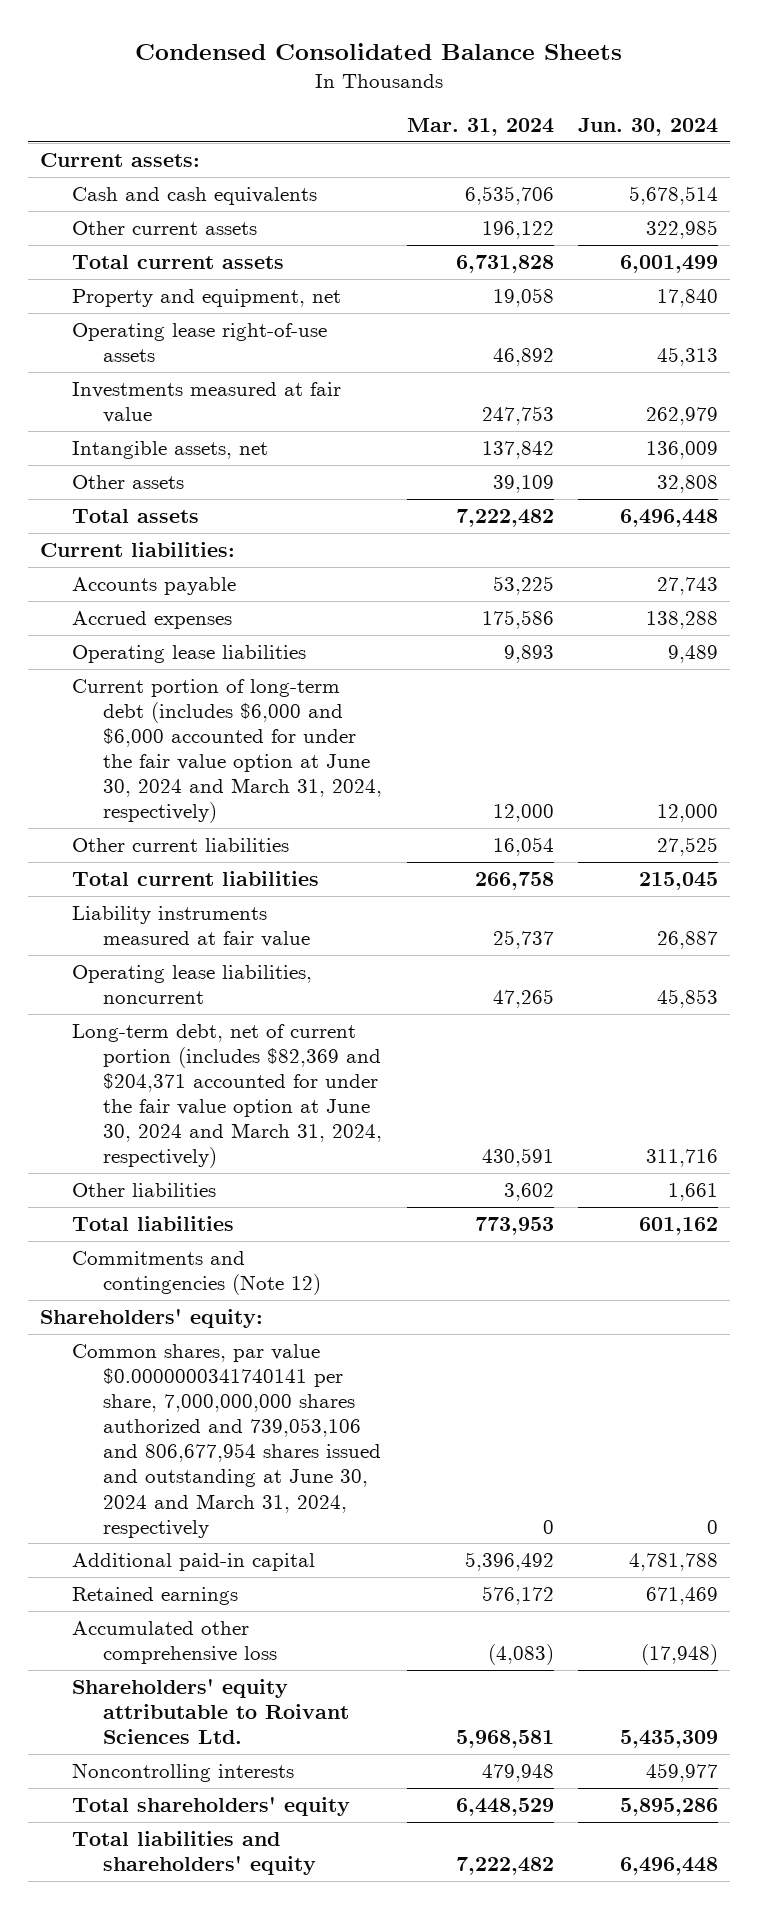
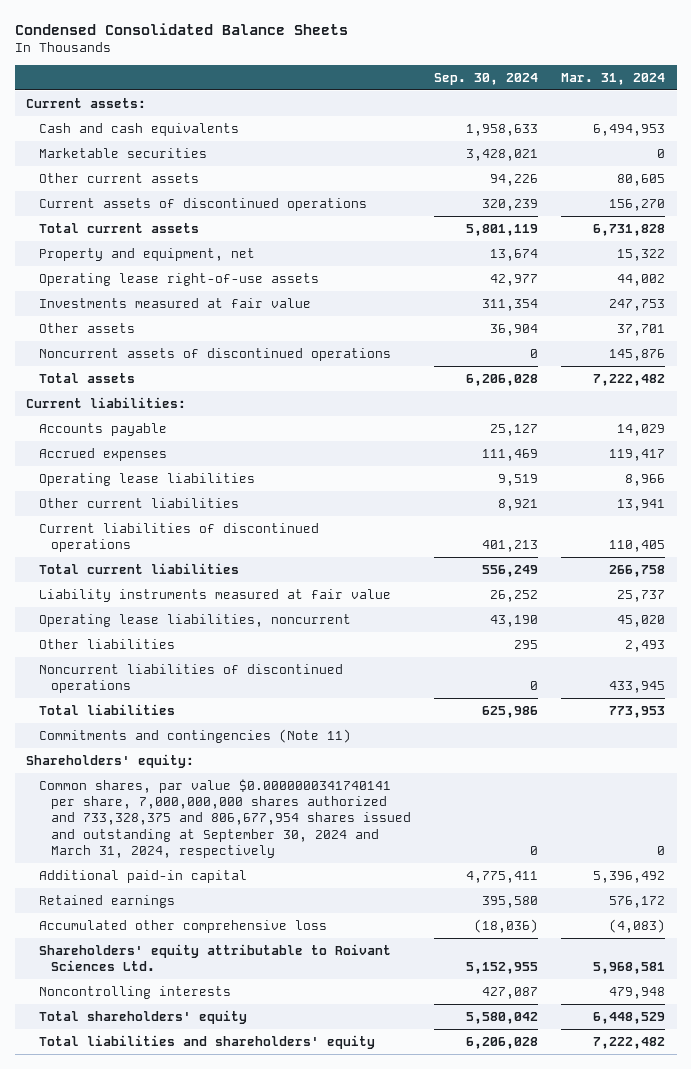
- | Mar. 31, 2024 | Jun. 30, 2024
+ | Sep. 30, 2024 | Mar. 31, 2024
- Cash and cash equivalents | 6,535,706 | 5,678,514
- Other current assets | 196,122 | 322,985
+ Cash and cash equivalents | 1,958,633 | 6,494,953
+ Marketable securities | 3,428,021 | 0
+ Other current assets | 94,226 | 80,605
+ Current assets of discontinued operations | 320,239 | 156,270
- Property and equipment, net | 19,058 | 17,840
- Operating lease right-of-use assets | 46,892 | 45,313
+ Property and equipment, net | 13,674 | 15,322
+ Operating lease right-of-use assets | 42,977 | 44,002
- Intangible assets, net | 137,842 | 136,009
- Other assets | 39,109 | 32,808
+ Other assets | 36,904 | 37,701
+ Noncurrent assets of discontinued operations | 0 | 145,876
- Accounts payable | 53,225 | 27,743
- Accrued expenses | 175,586 | 138,288
- Operating lease liabilities | 9,893 | 9,489
- Current portion of long-term debt (includes $6,000 and $6,000 accounted for under the fair value option at June 30, 2024 and March 31, 2024, respectively) | 12,000 | 12,000
- Other current liabilities | 16,054 | 27,525
+ Accounts payable | 25,127 | 14,029
+ Accrued expenses | 111,469 | 119,417
+ Operating lease liabilities | 9,519 | 8,966
+ Other current liabilities | 8,921 | 13,941
+ Current liabilities of discontinued operations | 401,213 | 110,405
- Operating lease liabilities, noncurrent | 47,265 | 45,853
- Long-term debt, net of current portion (includes $82,369 and $204,371 accounted for under the fair value option at June 30, 2024 and March 31, 2024, respectively) | 430,591 | 311,716
- Other liabilities | 3,602 | 1,661
+ Operating lease liabilities, noncurrent | 43,190 | 45,020
+ Other liabilities | 295 | 2,493
+ Noncurrent liabilities of discontinued operations | 0 | 433,945
- Commitments and contingencies (Note 12)
+ Commitments and contingencies (Note 11)
- Common shares, par value $0.0000000341740141 per share, 7,000,000,000 shares authorized and 739,053,106 and 806,677,954 shares issued and outstanding at June 30, 2024 and March 31, 2024, respectively | 0 | 0
+ Common shares, par value $0.0000000341740141 per share, 7,000,000,000 shares authorized and 733,328,375 and 806,677,954 shares issued and outstanding at September 30, 2024 and March 31, 2024, respectively | 0 | 0

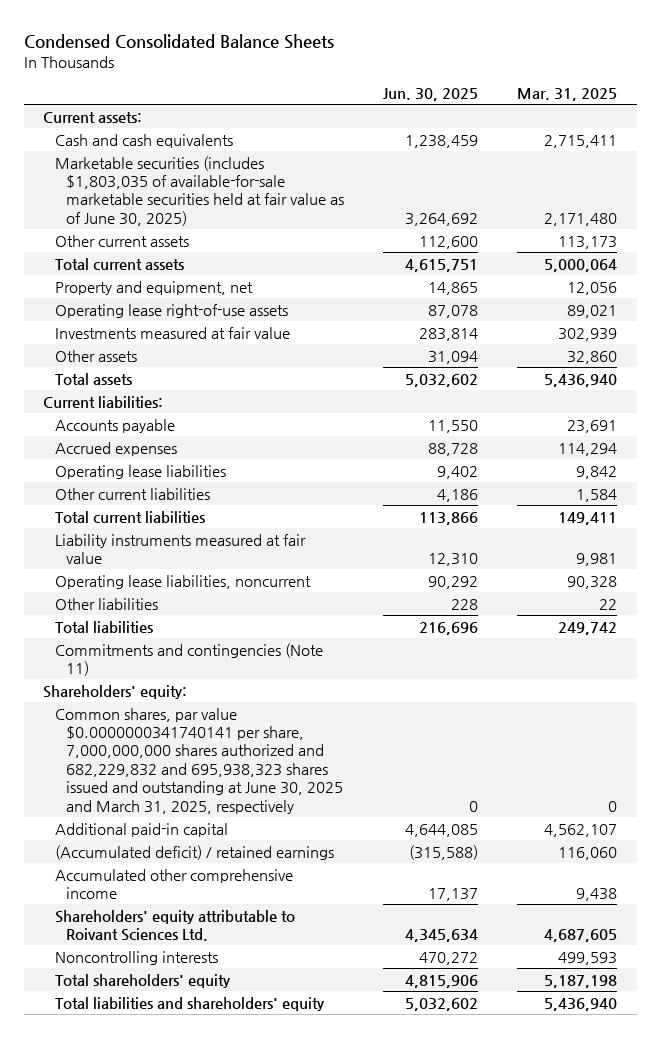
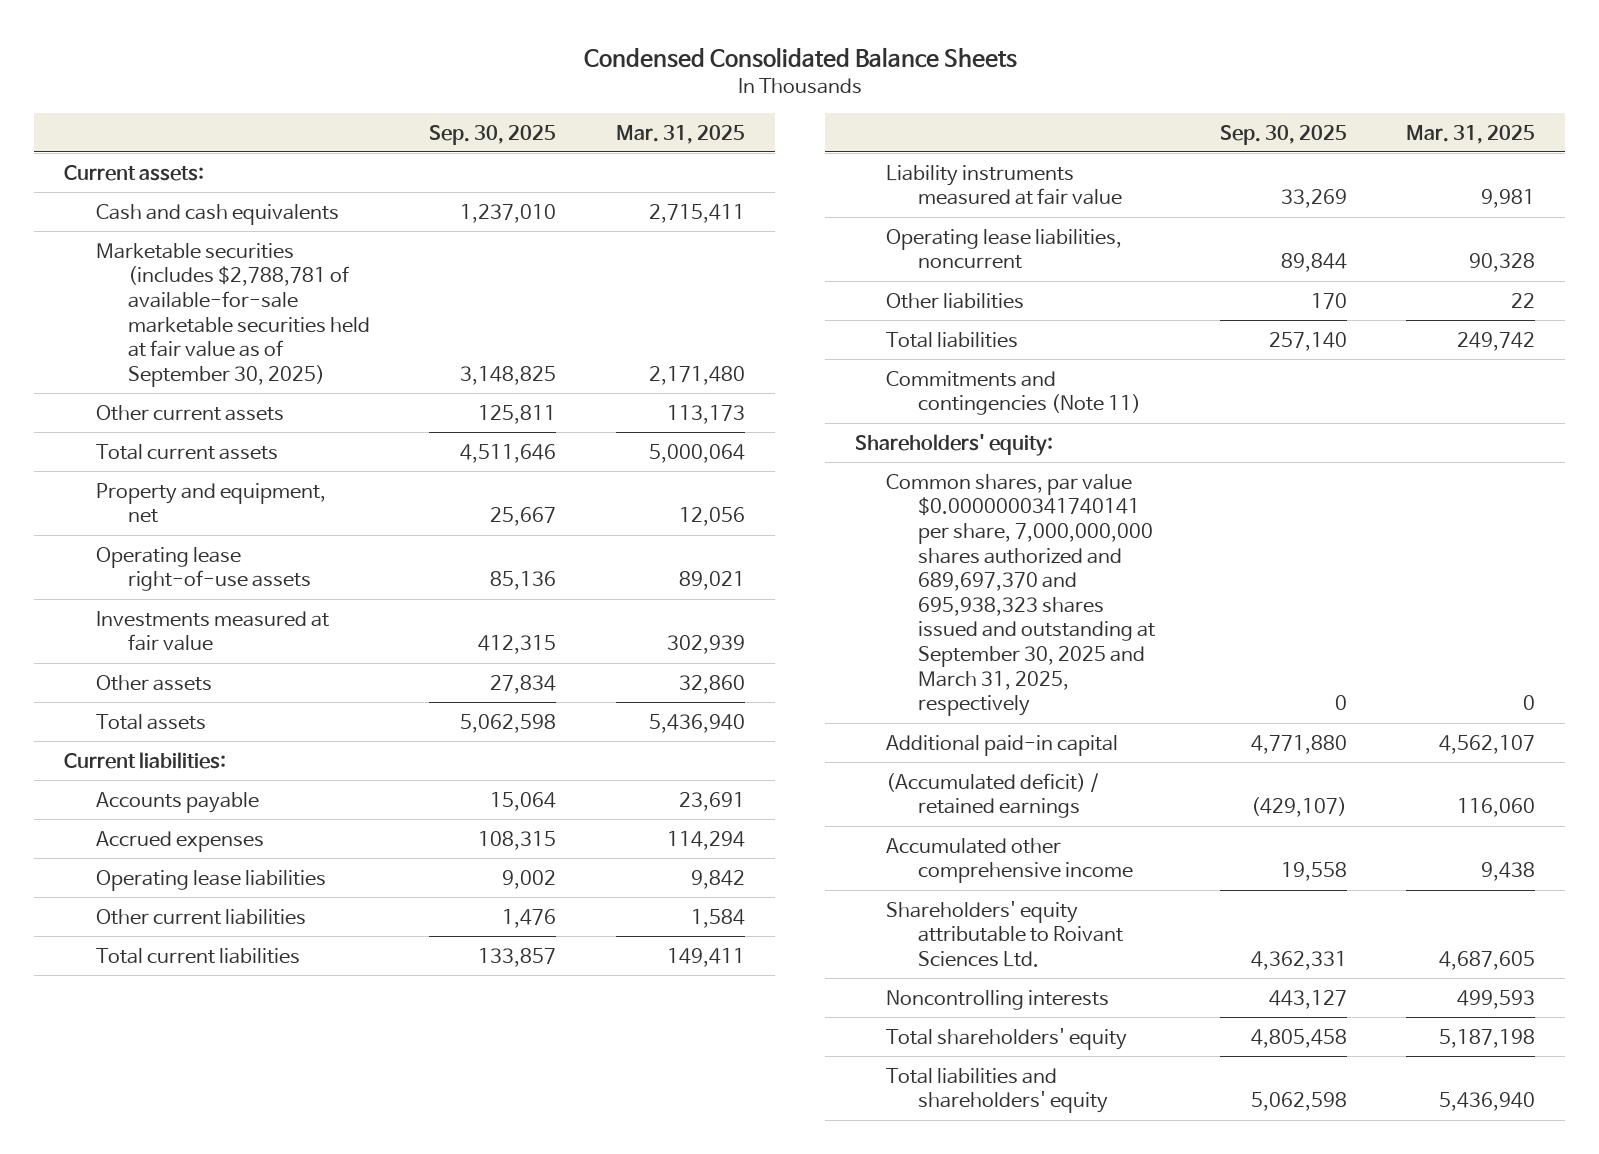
- | Jun. 30, 2025 | Mar. 31, 2025
+ | Sep. 30, 2025 | Mar. 31, 2025
- Marketable securities (includes $1,803,035 of available-for-sale marketable securities held at fair value as of June 30, 2025) | 3,264,692 | 2,171,480
+ Marketable securities (includes $2,788,781 of available-for-sale marketable securities held at fair value as of September 30, 2025) | 3,148,825 | 2,171,480
- Common shares, par value $0.0000000341740141 per share, 7,000,000,000 shares authorized and 682,229,832 and 695,938,323 shares issued and outstanding at June 30, 2025 and March 31, 2025, respectively | 0 | 0
+ Common shares, par value $0.0000000341740141 per share, 7,000,000,000 shares authorized and 689,697,370 and 695,938,323 shares issued and outstanding at September 30, 2025 and March 31, 2025, respectively | 0 | 0

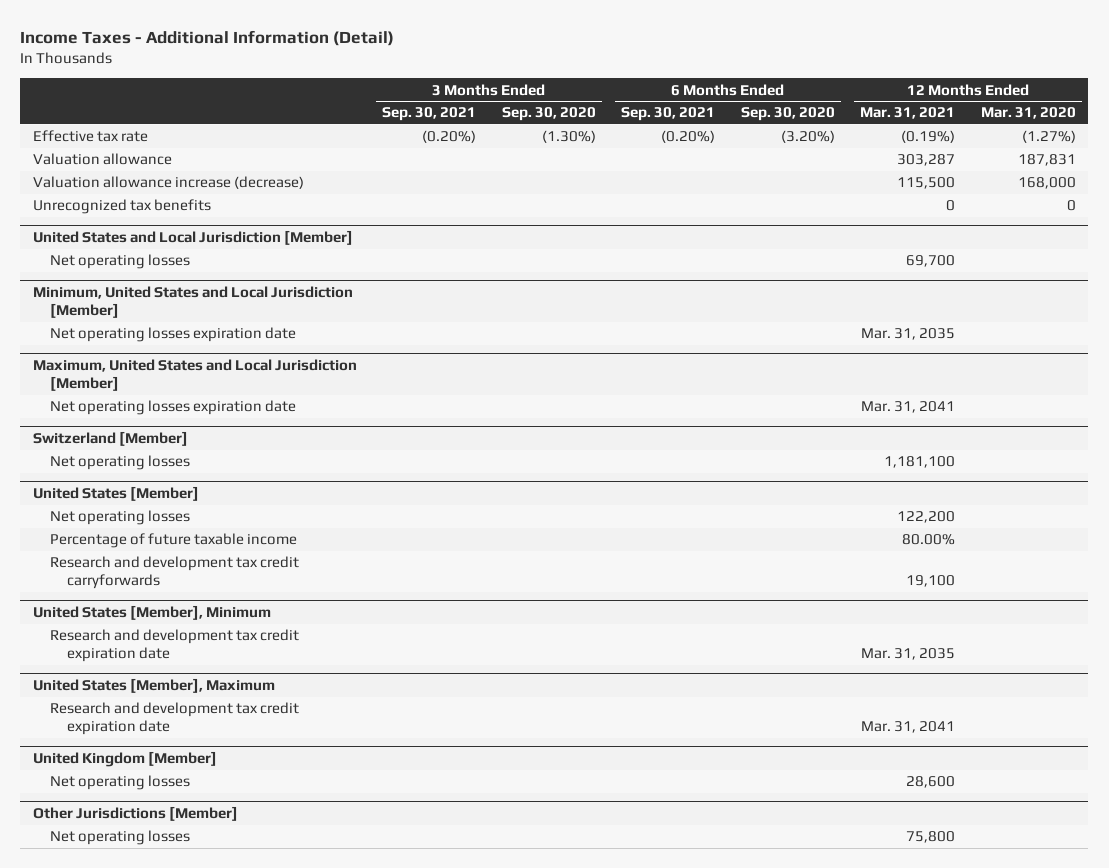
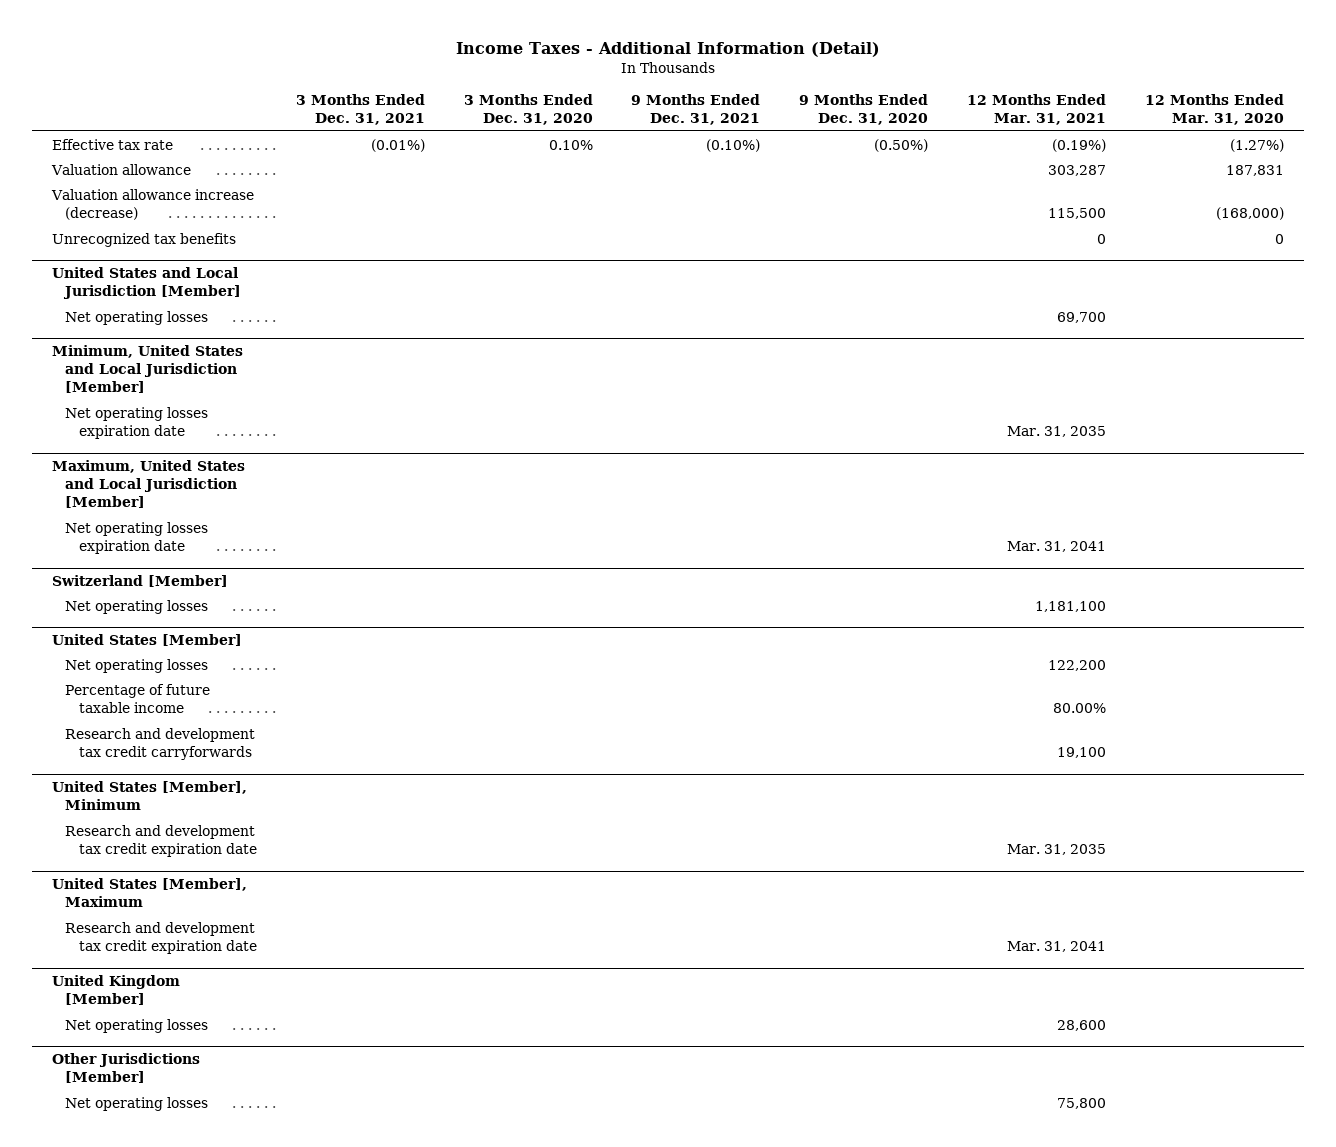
- | 3 Months Ended Sep. 30, 2021 | 3 Months Ended Sep. 30, 2020 | 6 Months Ended Sep. 30, 2021 | 6 Months Ended Sep. 30, 2020 | 12 Months Ended Mar. 31, 2021 | 12 Months Ended Mar. 31, 2020
+ | 3 Months Ended Dec. 31, 2021 | 3 Months Ended Dec. 31, 2020 | 9 Months Ended Dec. 31, 2021 | 9 Months Ended Dec. 31, 2020 | 12 Months Ended Mar. 31, 2021 | 12 Months Ended Mar. 31, 2020
- Valuation allowance increase (decrease) | | | | | 115,500 | 168,000
+ Valuation allowance increase (decrease) | | | | | 115,500 | (168,000)

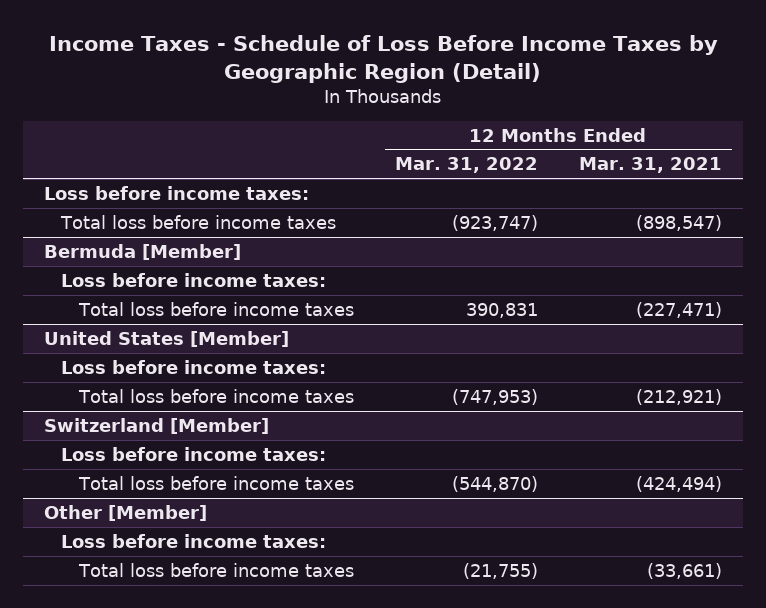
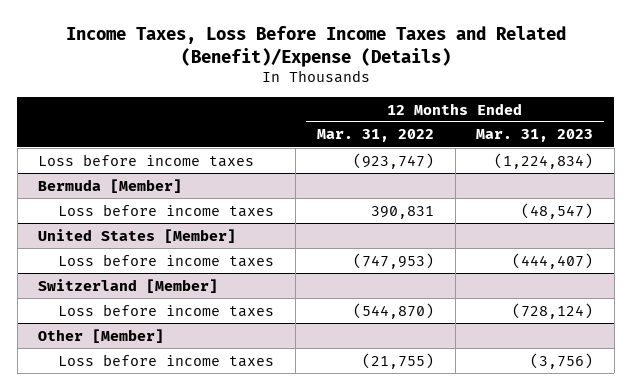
- Income Taxes - Schedule of Loss Before Income Taxes by Geographic Region (Detail)
+ Income Taxes, Loss Before Income Taxes and Related (Benefit)/Expense (Details)
- | 12 Months Ended Mar. 31, 2022 | 12 Months Ended Mar. 31, 2021
+ | 12 Months Ended Mar. 31, 2022 | 12 Months Ended Mar. 31, 2023
- Loss before income taxes:
- Total loss before income taxes | (923,747) | (898,547)
+ Loss before income taxes | (923,747) | (1,224,834)
@ Bermuda [Member]
- Loss before income taxes:
- Total loss before income taxes | 390,831 | (227,471)
+ Loss before income taxes | 390,831 | (48,547)
@ United States [Member]
- Loss before income taxes:
- Total loss before income taxes | (747,953) | (212,921)
+ Loss before income taxes | (747,953) | (444,407)
@ Switzerland [Member]
- Loss before income taxes:
- Total loss before income taxes | (544,870) | (424,494)
+ Loss before income taxes | (544,870) | (728,124)
@ Other [Member]
- Loss before income taxes:
- Total loss before income taxes | (21,755) | (33,661)
+ Loss before income taxes | (21,755) | (3,756)

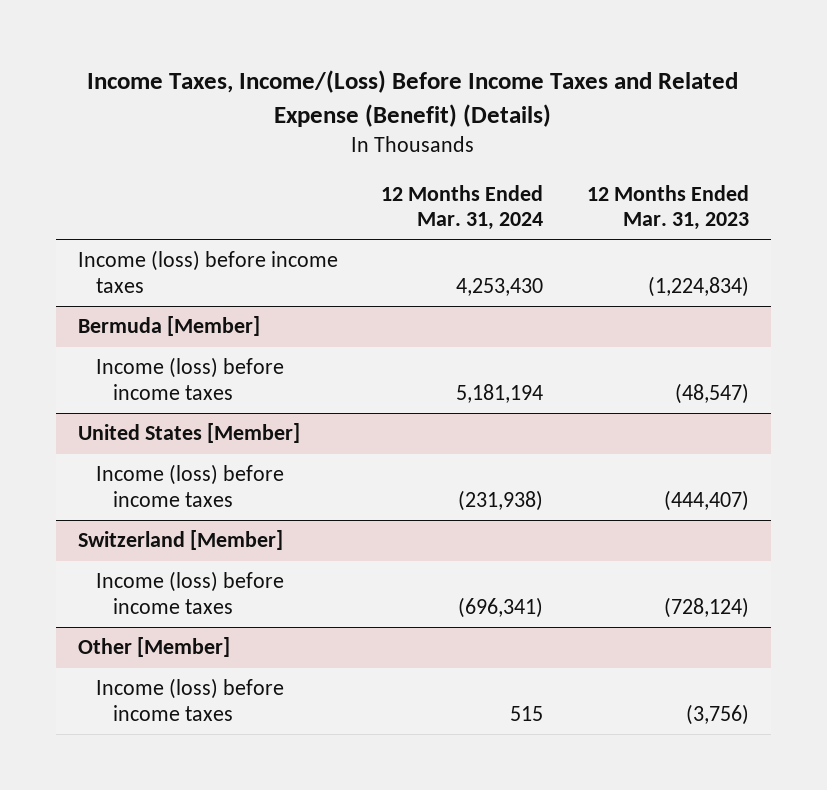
- Income Taxes, Loss Before Income Taxes and Related (Benefit)/Expense (Details)
+ Income Taxes, Income/(Loss) Before Income Taxes and Related Expense (Benefit) (Details)
- | 12 Months Ended Mar. 31, 2022 | 12 Months Ended Mar. 31, 2023
+ | 12 Months Ended Mar. 31, 2024 | 12 Months Ended Mar. 31, 2023
- Loss before income taxes | (923,747) | (1,224,834)
+ Income (loss) before income taxes | 4,253,430 | (1,224,834)
@ Bermuda [Member]
- Loss before income taxes | 390,831 | (48,547)
+ Income (loss) before income taxes | 5,181,194 | (48,547)
@ United States [Member]
- Loss before income taxes | (747,953) | (444,407)
+ Income (loss) before income taxes | (231,938) | (444,407)
@ Switzerland [Member]
- Loss before income taxes | (544,870) | (728,124)
+ Income (loss) before income taxes | (696,341) | (728,124)
@ Other [Member]
- Loss before income taxes | (21,755) | (3,756)
+ Income (loss) before income taxes | 515 | (3,756)

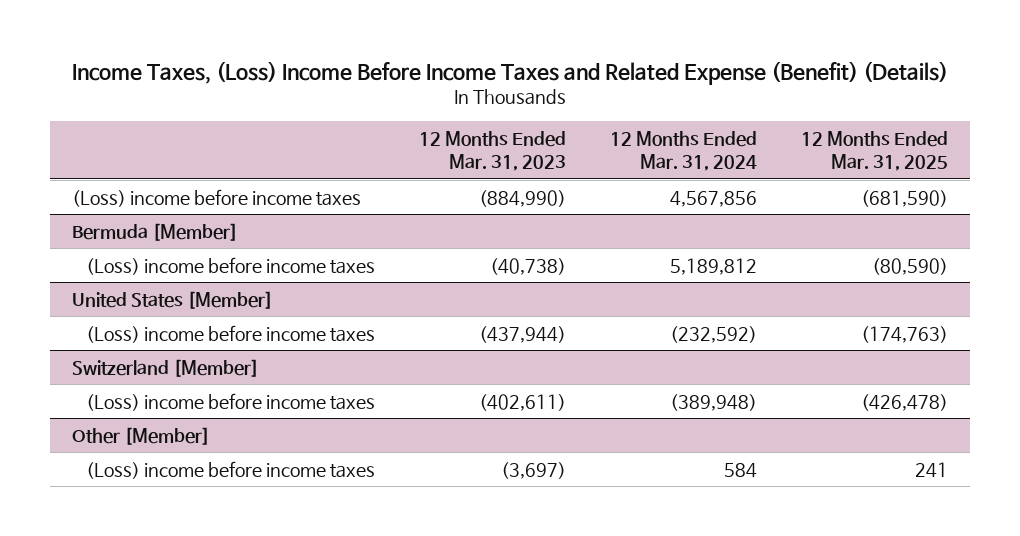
- Income Taxes, Income/(Loss) Before Income Taxes and Related Expense (Benefit) (Details)
+ Income Taxes, (Loss) Income Before Income Taxes and Related Expense (Benefit) (Details)
- | 12 Months Ended Mar. 31, 2024 | 12 Months Ended Mar. 31, 2023
+ | 12 Months Ended Mar. 31, 2023 | 12 Months Ended Mar. 31, 2024 | 12 Months Ended Mar. 31, 2025
- Income (loss) before income taxes | 4,253,430 | (1,224,834)
+ (Loss) income before income taxes | (884,990) | 4,567,856 | (681,590)
@ Bermuda [Member]
- Income (loss) before income taxes | 5,181,194 | (48,547)
+ (Loss) income before income taxes | (40,738) | 5,189,812 | (80,590)
@ United States [Member]
- Income (loss) before income taxes | (231,938) | (444,407)
+ (Loss) income before income taxes | (437,944) | (232,592) | (174,763)
@ Switzerland [Member]
- Income (loss) before income taxes | (696,341) | (728,124)
+ (Loss) income before income taxes | (402,611) | (389,948) | (426,478)
@ Other [Member]
- Income (loss) before income taxes | 515 | (3,756)
+ (Loss) income before income taxes | (3,697) | 584 | 241

